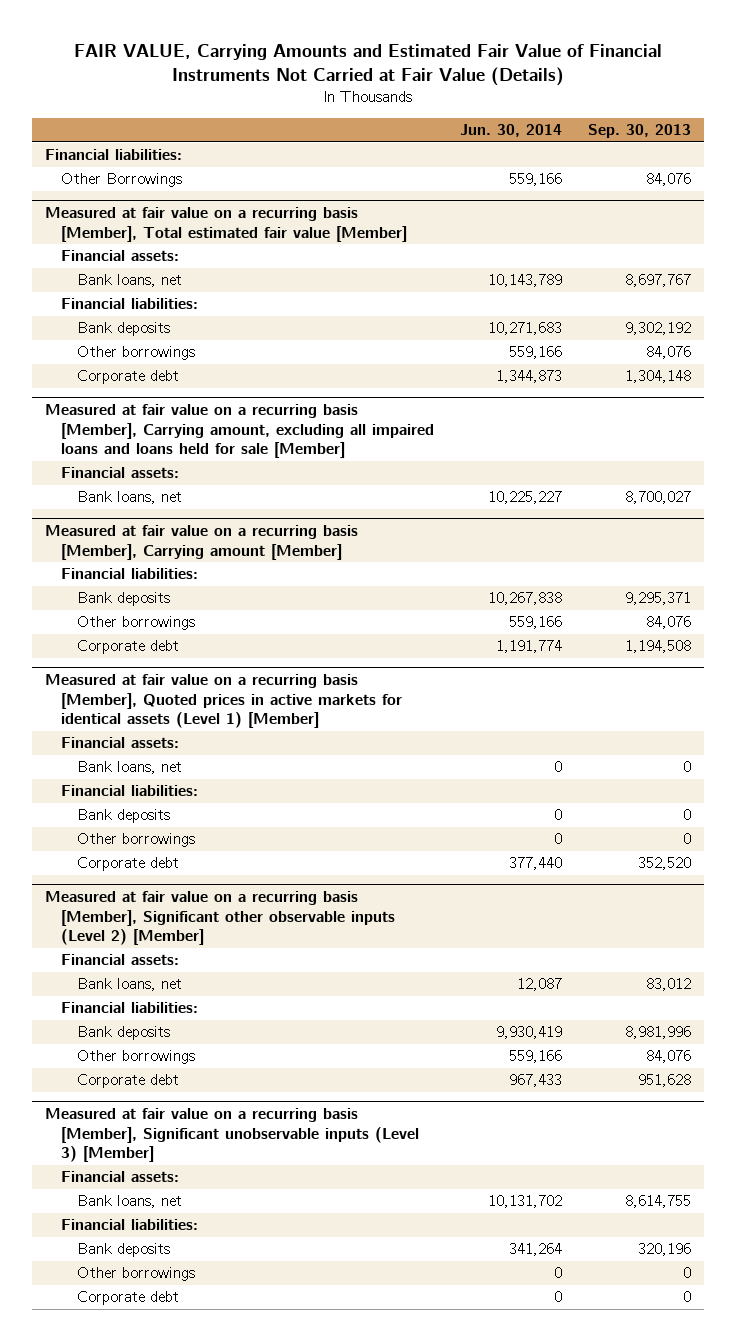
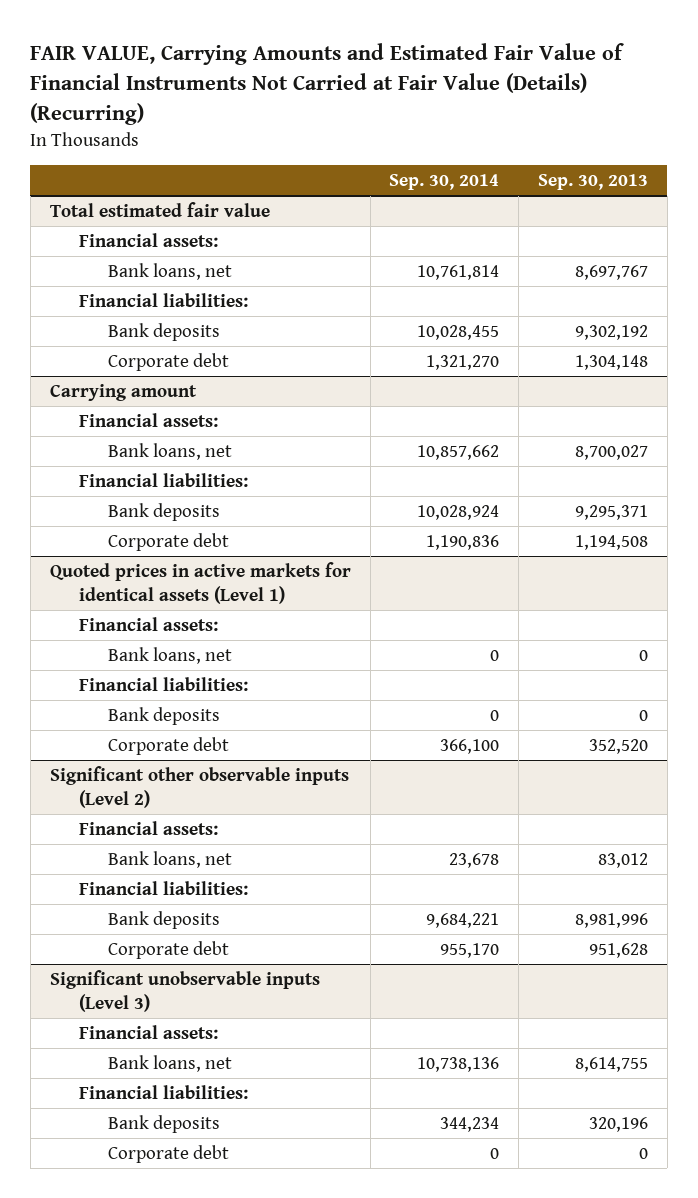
- FAIR VALUE, Carrying Amounts and Estimated Fair Value of Financial Instruments Not Carried at Fair Value (Details)
+ FAIR VALUE, Carrying Amounts and Estimated Fair Value of Financial Instruments Not Carried at Fair Value (Details) (Recurring)
- | Jun. 30, 2014 | Sep. 30, 2013
+ | Sep. 30, 2014 | Sep. 30, 2013
- Financial liabilities:
- Other Borrowings | 559,166 | 84,076
- Measured at fair value on a recurring basis [Member], Total estimated fair value [Member]
+ Total estimated fair value
- Other borrowings | 559,166 | 84,076
- Measured at fair value on a recurring basis [Member], Carrying amount, excluding all impaired loans and loans held for sale [Member]
+ Carrying amount
- Measured at fair value on a recurring basis [Member], Carrying amount [Member]
- Other borrowings | 559,166 | 84,076
- Measured at fair value on a recurring basis [Member], Quoted prices in active markets for identical assets (Level 1) [Member]
+ Quoted prices in active markets for identical assets (Level 1)
- Other borrowings | 0 | 0
- Measured at fair value on a recurring basis [Member], Significant other observable inputs (Level 2) [Member]
+ Significant other observable inputs (Level 2)
- Other borrowings | 559,166 | 84,076
- Measured at fair value on a recurring basis [Member], Significant unobservable inputs (Level 3) [Member]
+ Significant unobservable inputs (Level 3)
- Other borrowings | 0 | 0

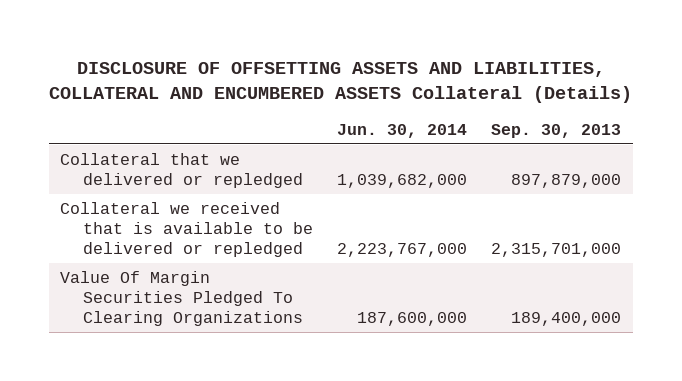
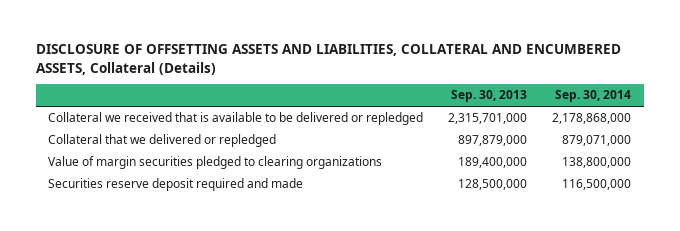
- DISCLOSURE OF OFFSETTING ASSETS AND LIABILITIES, COLLATERAL AND ENCUMBERED ASSETS Collateral (Details)
+ DISCLOSURE OF OFFSETTING ASSETS AND LIABILITIES, COLLATERAL AND ENCUMBERED ASSETS, Collateral (Details)
- | Jun. 30, 2014 | Sep. 30, 2013
+ | Sep. 30, 2013 | Sep. 30, 2014
- Value Of Margin Securities Pledged To Clearing Organizations | 187,600,000 | 189,400,000
moved down: Collateral that we delivered or repledged | 897,879,000 | 879,071,000
+ Value of margin securities pledged to clearing organizations | 189,400,000 | 138,800,000
+ Securities reserve deposit required and made | 128,500,000 | 116,500,000

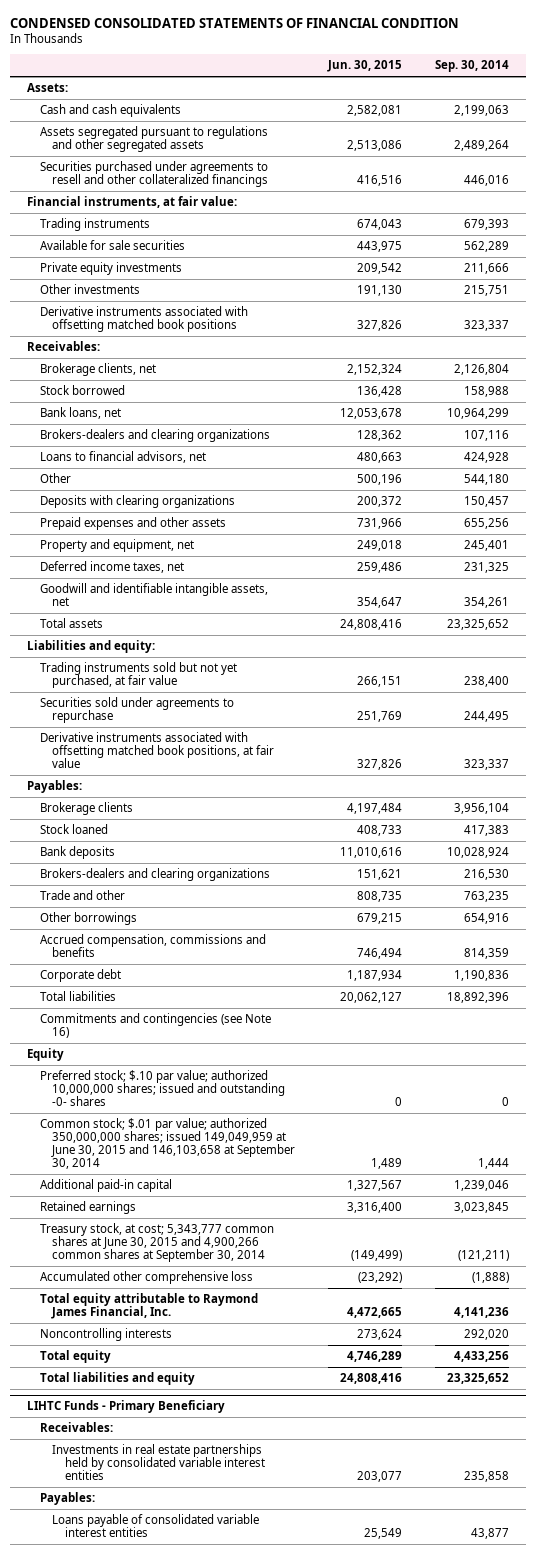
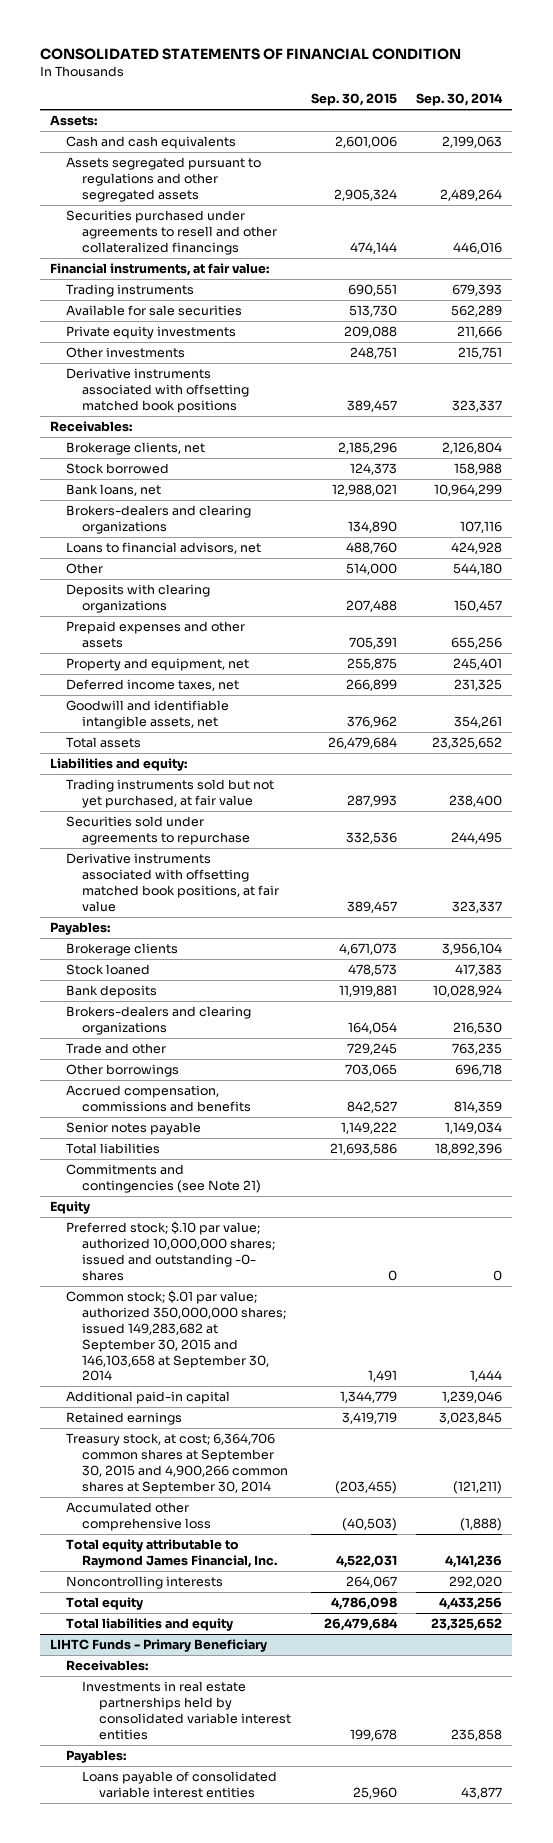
- CONDENSED CONSOLIDATED STATEMENTS OF FINANCIAL CONDITION
+ CONSOLIDATED STATEMENTS OF FINANCIAL CONDITION
- | Jun. 30, 2015 | Sep. 30, 2014
+ | Sep. 30, 2015 | Sep. 30, 2014
- Other borrowings | 679,215 | 654,916
+ Other borrowings | 703,065 | 696,718
- Corporate debt | 1,187,934 | 1,190,836
+ Senior notes payable | 1,149,222 | 1,149,034
- Commitments and contingencies (see Note 16)
+ Commitments and contingencies (see Note 21)
- Common stock; $.01 par value; authorized 350,000,000 shares; issued 149,049,959 at June 30, 2015 and 146,103,658 at September 30, 2014 | 1,489 | 1,444
+ Common stock; $.01 par value; authorized 350,000,000 shares; issued 149,283,682 at September 30, 2015 and 146,103,658 at September 30, 2014 | 1,491 | 1,444
- Treasury stock, at cost; 5,343,777 common shares at June 30, 2015 and 4,900,266 common shares at September 30, 2014 | (149,499) | (121,211)
+ Treasury stock, at cost; 6,364,706 common shares at September 30, 2015 and 4,900,266 common shares at September 30, 2014 | (203,455) | (121,211)

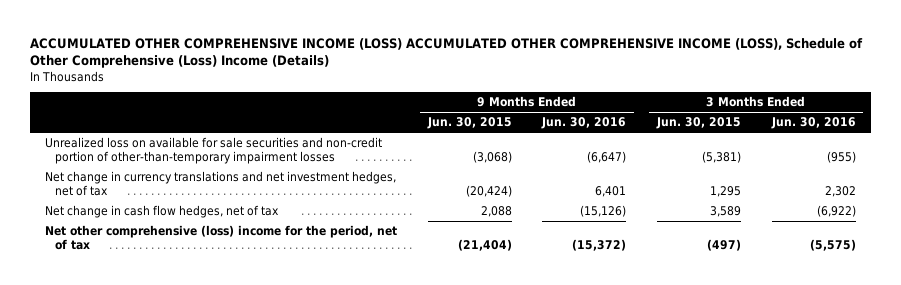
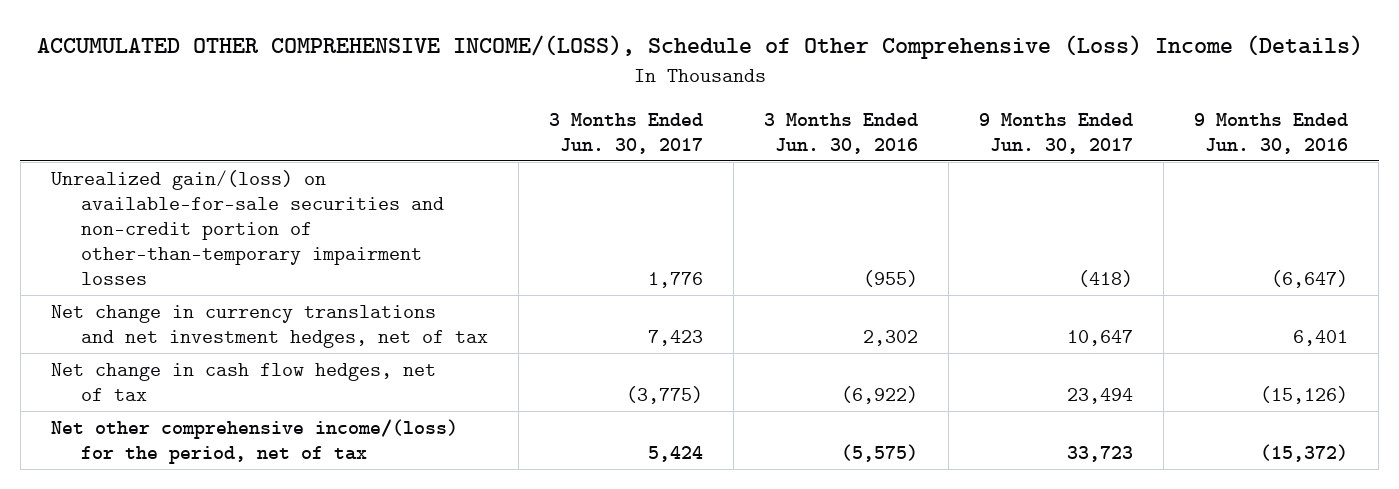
- ACCUMULATED OTHER COMPREHENSIVE INCOME (LOSS) ACCUMULATED OTHER COMPREHENSIVE INCOME (LOSS), Schedule of Other Comprehensive (Loss) Income (Details)
+ ACCUMULATED OTHER COMPREHENSIVE INCOME/(LOSS), Schedule of Other Comprehensive (Loss) Income (Details)
- | 9 Months Ended Jun. 30, 2015 | 9 Months Ended Jun. 30, 2016 | 3 Months Ended Jun. 30, 2015 | 3 Months Ended Jun. 30, 2016
+ | 3 Months Ended Jun. 30, 2017 | 3 Months Ended Jun. 30, 2016 | 9 Months Ended Jun. 30, 2017 | 9 Months Ended Jun. 30, 2016
- Unrealized loss on available for sale securities and non-credit portion of other-than-temporary impairment losses | (3,068) | (6,647) | (5,381) | (955)
+ Unrealized gain/(loss) on available-for-sale securities and non-credit portion of other-than-temporary impairment losses | 1,776 | (955) | (418) | (6,647)
- Net other comprehensive (loss) income for the period, net of tax | (21,404) | (15,372) | (497) | (5,575)
+ Net other comprehensive income/(loss) for the period, net of tax | 5,424 | (5,575) | 33,723 | (15,372)

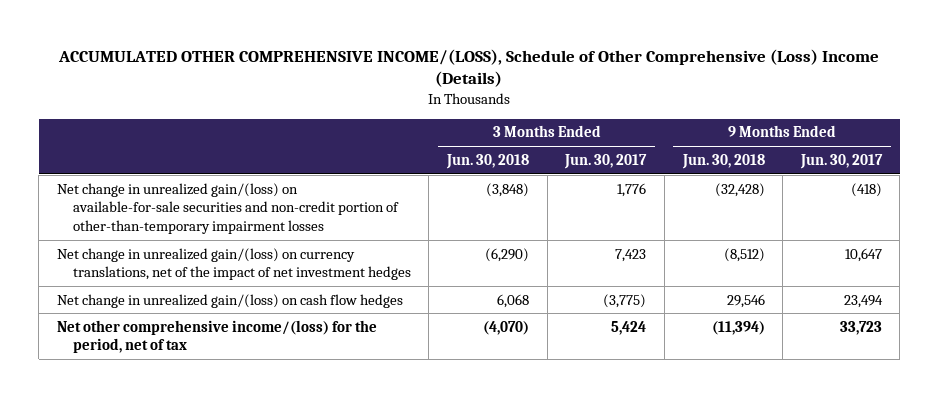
- | 3 Months Ended Jun. 30, 2017 | 3 Months Ended Jun. 30, 2016 | 9 Months Ended Jun. 30, 2017 | 9 Months Ended Jun. 30, 2016
+ | 3 Months Ended Jun. 30, 2018 | 3 Months Ended Jun. 30, 2017 | 9 Months Ended Jun. 30, 2018 | 9 Months Ended Jun. 30, 2017
- Unrealized gain/(loss) on available-for-sale securities and non-credit portion of other-than-temporary impairment losses | 1,776 | (955) | (418) | (6,647)
- Net change in currency translations and net investment hedges, net of tax | 7,423 | 2,302 | 10,647 | 6,401
- Net change in cash flow hedges, net of tax | (3,775) | (6,922) | 23,494 | (15,126)
+ Net change in unrealized gain/(loss) on available-for-sale securities and non-credit portion of other-than-temporary impairment losses | (3,848) | 1,776 | (32,428) | (418)
+ Net change in unrealized gain/(loss) on currency translations, net of the impact of net investment hedges | (6,290) | 7,423 | (8,512) | 10,647
+ Net change in unrealized gain/(loss) on cash flow hedges | 6,068 | (3,775) | 29,546 | 23,494

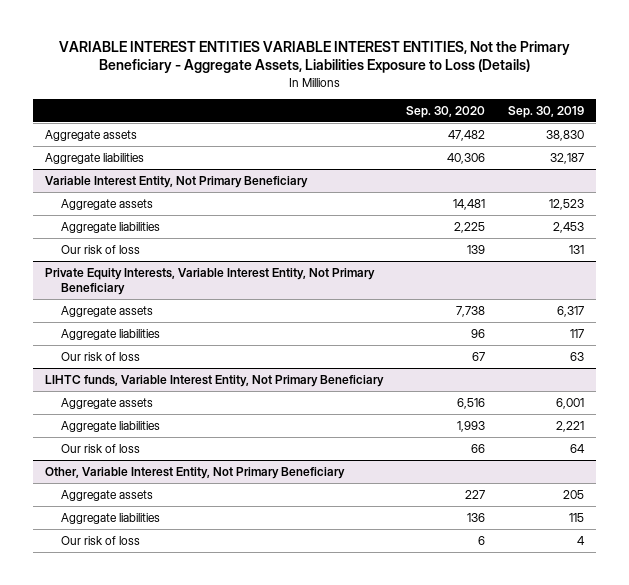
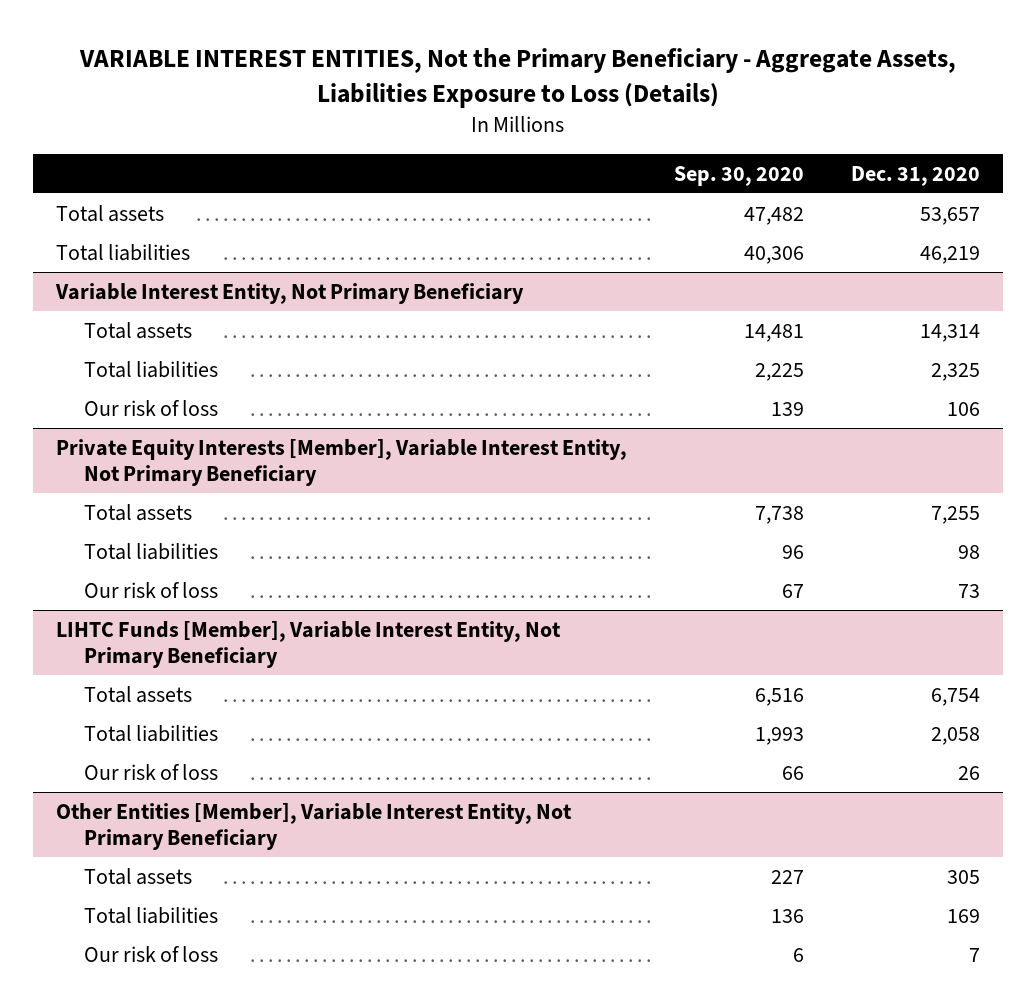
- VARIABLE INTEREST ENTITIES VARIABLE INTEREST ENTITIES, Not the Primary Beneficiary - Aggregate Assets, Liabilities Exposure to Loss (Details)
+ VARIABLE INTEREST ENTITIES, Not the Primary Beneficiary - Aggregate Assets, Liabilities Exposure to Loss (Details)
- | Sep. 30, 2020 | Sep. 30, 2019
+ | Sep. 30, 2020 | Dec. 31, 2020
- Aggregate assets | 47,482 | 38,830
- Aggregate liabilities | 40,306 | 32,187
+ Total assets | 47,482 | 53,657
+ Total liabilities | 40,306 | 46,219
@ Variable Interest Entity, Not Primary Beneficiary
- Aggregate assets | 14,481 | 12,523
- Aggregate liabilities | 2,225 | 2,453
+ Total assets | 14,481 | 14,314
+ Total liabilities | 2,225 | 2,325
- Private Equity Interests, Variable Interest Entity, Not Primary Beneficiary
- Aggregate assets | 7,738 | 6,317
- Aggregate liabilities | 96 | 117
+ Private Equity Interests [Member], Variable Interest Entity, Not Primary Beneficiary
+ Total assets | 7,738 | 7,255
+ Total liabilities | 96 | 98
- LIHTC funds, Variable Interest Entity, Not Primary Beneficiary
- Aggregate assets | 6,516 | 6,001
- Aggregate liabilities | 1,993 | 2,221
+ LIHTC Funds [Member], Variable Interest Entity, Not Primary Beneficiary
+ Total assets | 6,516 | 6,754
+ Total liabilities | 1,993 | 2,058
- Other, Variable Interest Entity, Not Primary Beneficiary
- Aggregate assets | 227 | 205
- Aggregate liabilities | 136 | 115
+ Other Entities [Member], Variable Interest Entity, Not Primary Beneficiary
+ Total assets | 227 | 305
+ Total liabilities | 136 | 169

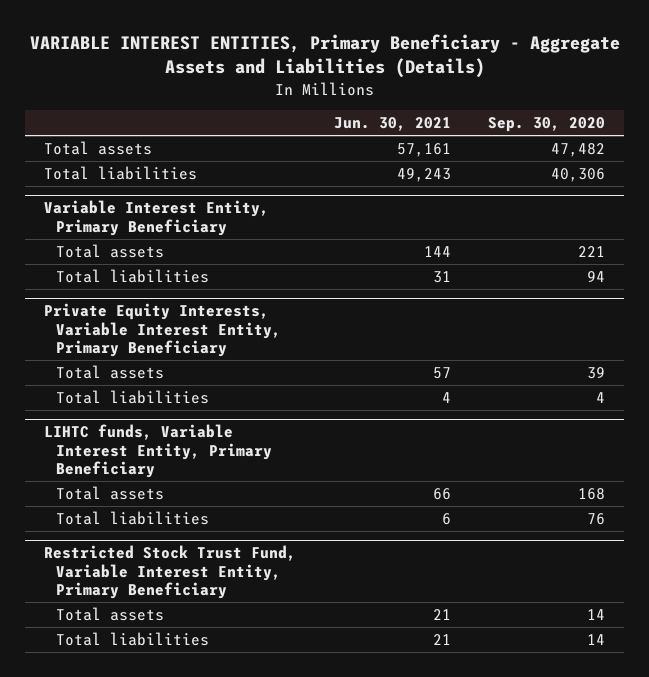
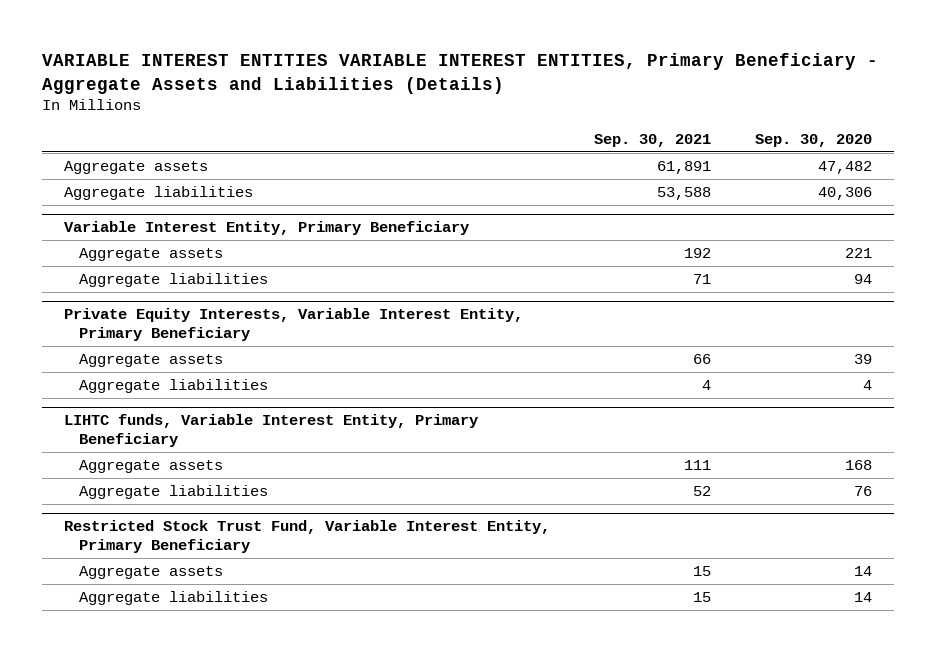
- VARIABLE INTEREST ENTITIES, Primary Beneficiary - Aggregate Assets and Liabilities (Details)
+ VARIABLE INTEREST ENTITIES VARIABLE INTEREST ENTITIES, Primary Beneficiary - Aggregate Assets and Liabilities (Details)
- | Jun. 30, 2021 | Sep. 30, 2020
+ | Sep. 30, 2021 | Sep. 30, 2020
- Total assets | 57,161 | 47,482
- Total liabilities | 49,243 | 40,306
+ Aggregate assets | 61,891 | 47,482
+ Aggregate liabilities | 53,588 | 40,306
@ Variable Interest Entity, Primary Beneficiary
- Total assets | 144 | 221
- Total liabilities | 31 | 94
+ Aggregate assets | 192 | 221
+ Aggregate liabilities | 71 | 94
@ Private Equity Interests, Variable Interest Entity, Primary Beneficiary
- Total assets | 57 | 39
- Total liabilities | 4 | 4
+ Aggregate assets | 66 | 39
+ Aggregate liabilities | 4 | 4
@ LIHTC funds, Variable Interest Entity, Primary Beneficiary
- Total assets | 66 | 168
- Total liabilities | 6 | 76
+ Aggregate assets | 111 | 168
+ Aggregate liabilities | 52 | 76
@ Restricted Stock Trust Fund, Variable Interest Entity, Primary Beneficiary
- Total assets | 21 | 14
- Total liabilities | 21 | 14
+ Aggregate assets | 15 | 14
+ Aggregate liabilities | 15 | 14

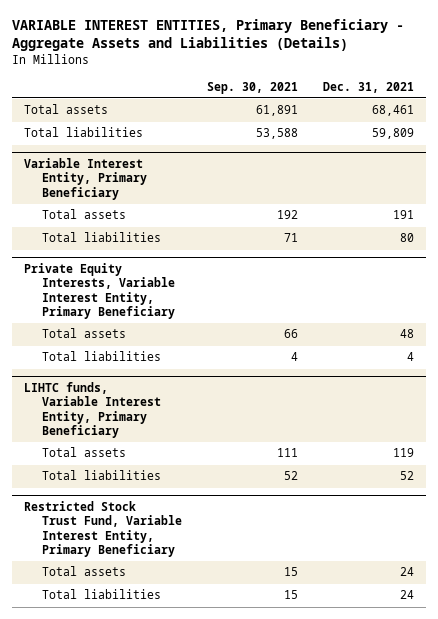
- VARIABLE INTEREST ENTITIES VARIABLE INTEREST ENTITIES, Primary Beneficiary - Aggregate Assets and Liabilities (Details)
+ VARIABLE INTEREST ENTITIES, Primary Beneficiary - Aggregate Assets and Liabilities (Details)
- | Sep. 30, 2021 | Sep. 30, 2020
+ | Sep. 30, 2021 | Dec. 31, 2021
- Aggregate assets | 61,891 | 47,482
- Aggregate liabilities | 53,588 | 40,306
+ Total assets | 61,891 | 68,461
+ Total liabilities | 53,588 | 59,809
@ Variable Interest Entity, Primary Beneficiary
- Aggregate assets | 192 | 221
- Aggregate liabilities | 71 | 94
+ Total assets | 192 | 191
+ Total liabilities | 71 | 80
@ Private Equity Interests, Variable Interest Entity, Primary Beneficiary
- Aggregate assets | 66 | 39
- Aggregate liabilities | 4 | 4
+ Total assets | 66 | 48
+ Total liabilities | 4 | 4
@ LIHTC funds, Variable Interest Entity, Primary Beneficiary
- Aggregate assets | 111 | 168
- Aggregate liabilities | 52 | 76
+ Total assets | 111 | 119
+ Total liabilities | 52 | 52
@ Restricted Stock Trust Fund, Variable Interest Entity, Primary Beneficiary
- Aggregate assets | 15 | 14
- Aggregate liabilities | 15 | 14
+ Total assets | 15 | 24
+ Total liabilities | 15 | 24

